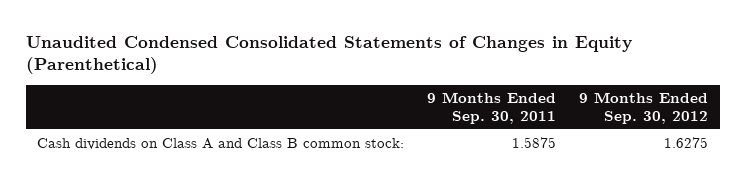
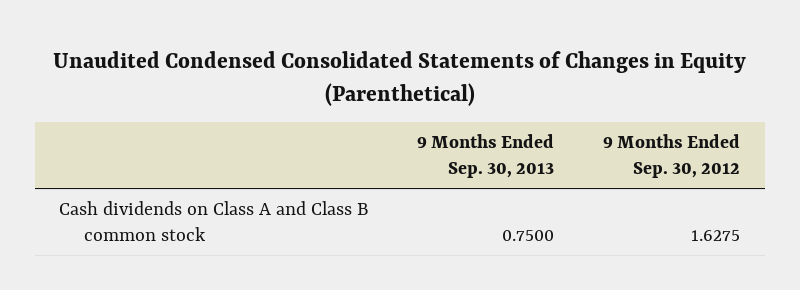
- | 9 Months Ended Sep. 30, 2011 | 9 Months Ended Sep. 30, 2012
+ | 9 Months Ended Sep. 30, 2013 | 9 Months Ended Sep. 30, 2012
- Cash dividends on Class A and Class B common stock: | 1.5875 | 1.6275
+ Cash dividends on Class A and Class B common stock | 0.7500 | 1.6275

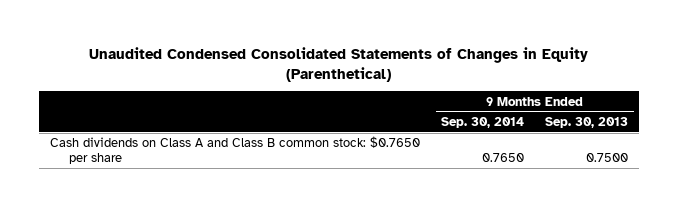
- | 9 Months Ended Sep. 30, 2013 | 9 Months Ended Sep. 30, 2012
+ | 9 Months Ended Sep. 30, 2014 | 9 Months Ended Sep. 30, 2013
- Cash dividends on Class A and Class B common stock | 0.7500 | 1.6275
+ Cash dividends on Class A and Class B common stock: $0.7650 per share | 0.7650 | 0.7500

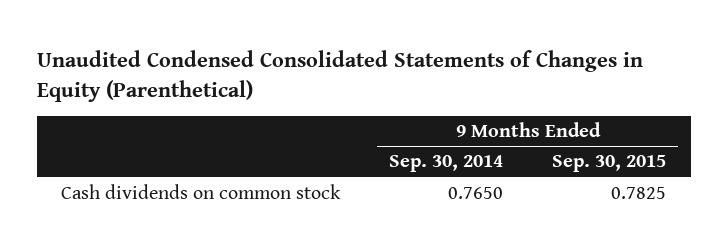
- | 9 Months Ended Sep. 30, 2014 | 9 Months Ended Sep. 30, 2013
+ | 9 Months Ended Sep. 30, 2014 | 9 Months Ended Sep. 30, 2015
- Cash dividends on Class A and Class B common stock: $0.7650 per share | 0.7650 | 0.7500
+ Cash dividends on common stock | 0.7650 | 0.7825

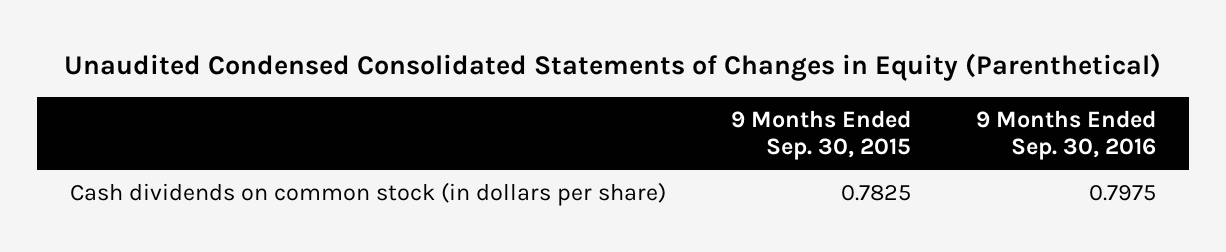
- | 9 Months Ended Sep. 30, 2014 | 9 Months Ended Sep. 30, 2015
+ | 9 Months Ended Sep. 30, 2015 | 9 Months Ended Sep. 30, 2016
- Cash dividends on common stock | 0.7650 | 0.7825
+ Cash dividends on common stock (in dollars per share) | 0.7825 | 0.7975

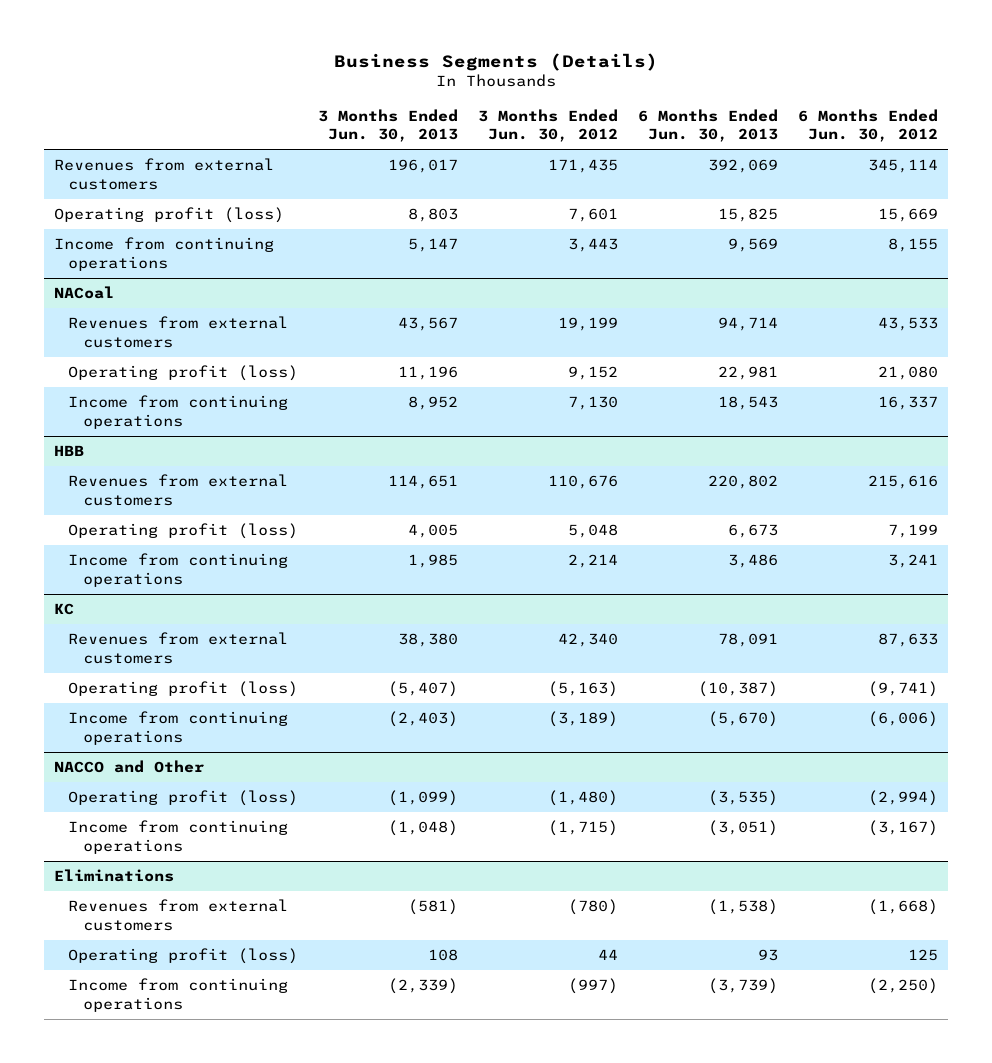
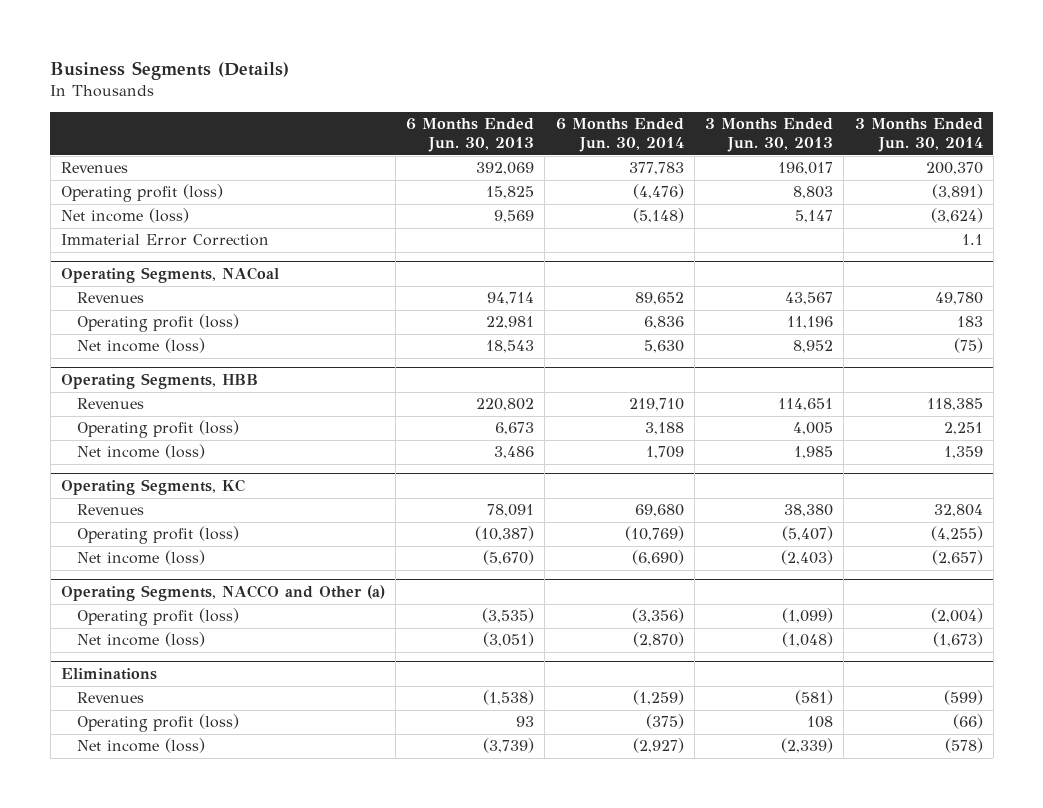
- | 3 Months Ended Jun. 30, 2013 | 3 Months Ended Jun. 30, 2012 | 6 Months Ended Jun. 30, 2013 | 6 Months Ended Jun. 30, 2012
+ | 6 Months Ended Jun. 30, 2013 | 6 Months Ended Jun. 30, 2014 | 3 Months Ended Jun. 30, 2013 | 3 Months Ended Jun. 30, 2014
- Revenues from external customers | 196,017 | 171,435 | 392,069 | 345,114
+ Revenues | 392,069 | 377,783 | 196,017 | 200,370
- Income from continuing operations | 5,147 | 3,443 | 9,569 | 8,155
- NACoal
- Revenues from external customers | 43,567 | 19,199 | 94,714 | 43,533
+ Net income (loss) | 9,569 | (5,148) | 5,147 | (3,624)
+ Immaterial Error Correction | | | | 1.1
+ Operating Segments, NACoal
+ Revenues | 94,714 | 89,652 | 43,567 | 49,780
- Income from continuing operations | 8,952 | 7,130 | 18,543 | 16,337
- HBB
- Revenues from external customers | 114,651 | 110,676 | 220,802 | 215,616
+ Net income (loss) | 18,543 | 5,630 | 8,952 | (75)
+ Operating Segments, HBB
+ Revenues | 220,802 | 219,710 | 114,651 | 118,385
- Income from continuing operations | 1,985 | 2,214 | 3,486 | 3,241
- KC
- Revenues from external customers | 38,380 | 42,340 | 78,091 | 87,633
+ Net income (loss) | 3,486 | 1,709 | 1,985 | 1,359
+ Operating Segments, KC
+ Revenues | 78,091 | 69,680 | 38,380 | 32,804
- Income from continuing operations | (2,403) | (3,189) | (5,670) | (6,006)
- NACCO and Other
+ Net income (loss) | (5,670) | (6,690) | (2,403) | (2,657)
+ Operating Segments, NACCO and Other (a)
- Income from continuing operations | (1,048) | (1,715) | (3,051) | (3,167)
+ Net income (loss) | (3,051) | (2,870) | (1,048) | (1,673)
@ Eliminations
- Revenues from external customers | (581) | (780) | (1,538) | (1,668)
+ Revenues | (1,538) | (1,259) | (581) | (599)
- Income from continuing operations | (2,339) | (997) | (3,739) | (2,250)
+ Net income (loss) | (3,739) | (2,927) | (2,339) | (578)

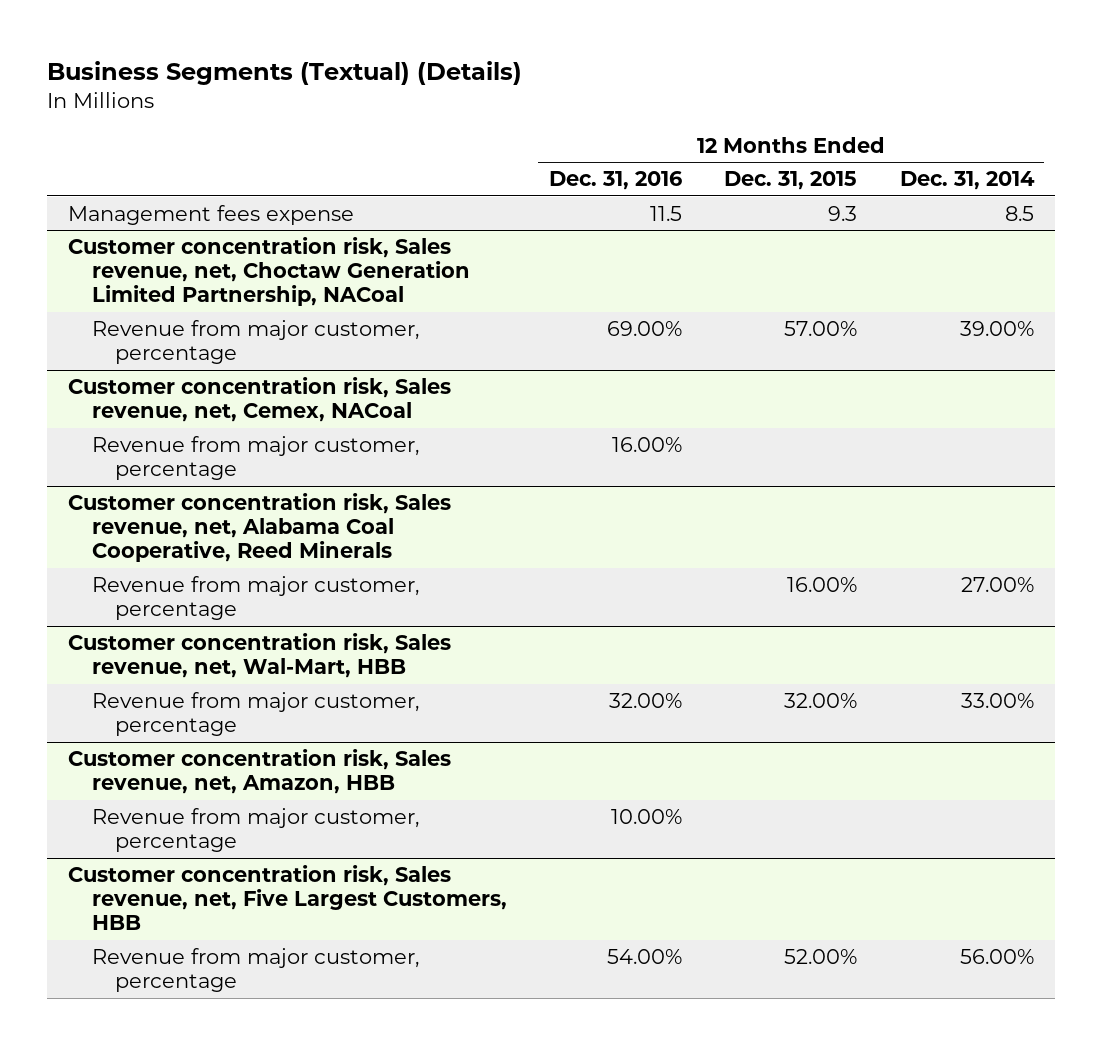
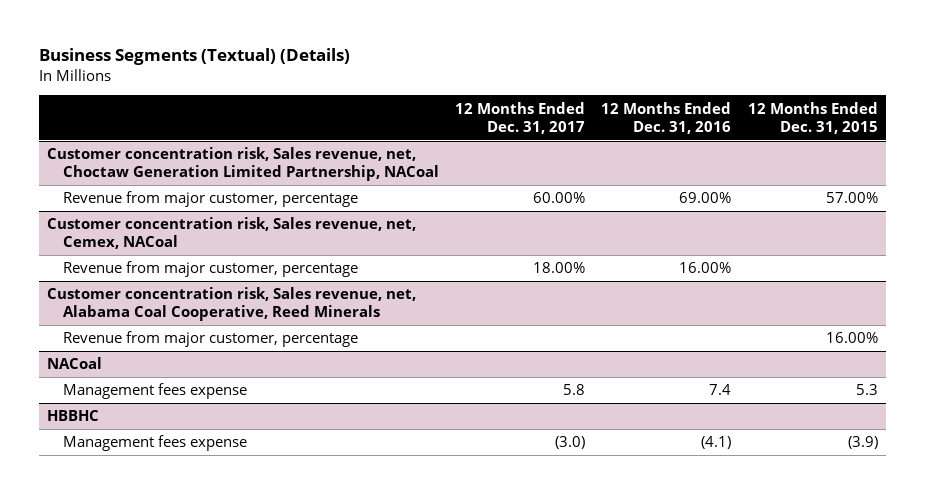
- | 12 Months Ended Dec. 31, 2016 | 12 Months Ended Dec. 31, 2015 | 12 Months Ended Dec. 31, 2014
+ | 12 Months Ended Dec. 31, 2017 | 12 Months Ended Dec. 31, 2016 | 12 Months Ended Dec. 31, 2015
- Management fees expense | 11.5 | 9.3 | 8.5
- Customer concentration risk, Sales revenue, net, Wal-Mart, HBB
- Revenue from major customer, percentage | 32.00% | 32.00% | 33.00%
- Customer concentration risk, Sales revenue, net, Amazon, HBB
- Revenue from major customer, percentage | 10.00% | |
- Customer concentration risk, Sales revenue, net, Five Largest Customers, HBB
- Revenue from major customer, percentage | 54.00% | 52.00% | 56.00%
+ NACoal
+ Management fees expense | 5.8 | 7.4 | 5.3
+ HBBHC
+ Management fees expense | (3.0) | (4.1) | (3.9)

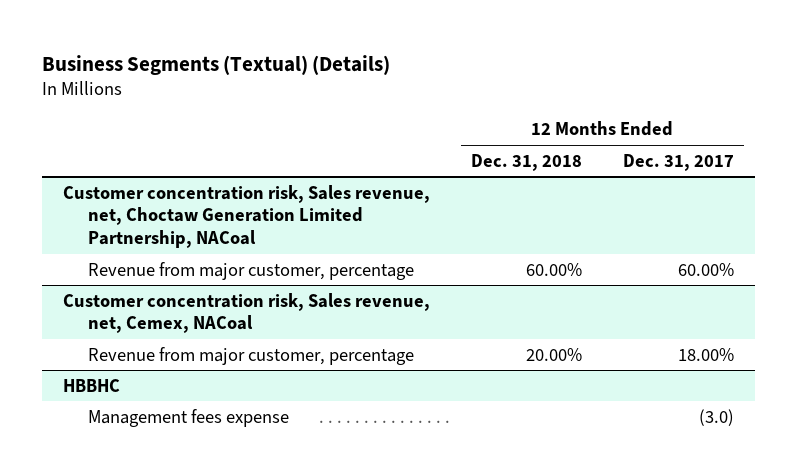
- | 12 Months Ended Dec. 31, 2017 | 12 Months Ended Dec. 31, 2016 | 12 Months Ended Dec. 31, 2015
+ | 12 Months Ended Dec. 31, 2018 | 12 Months Ended Dec. 31, 2017
- Customer concentration risk, Sales revenue, net, Alabama Coal Cooperative, Reed Minerals
- Revenue from major customer, percentage | | | 16.00%
- NACoal
- Management fees expense | 5.8 | 7.4 | 5.3

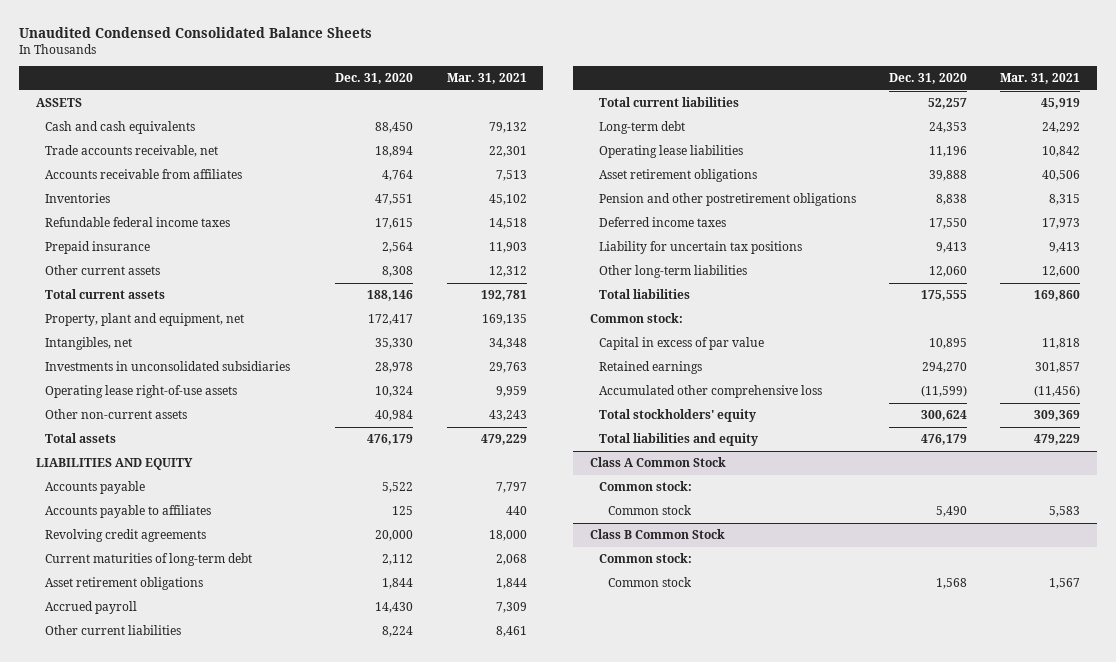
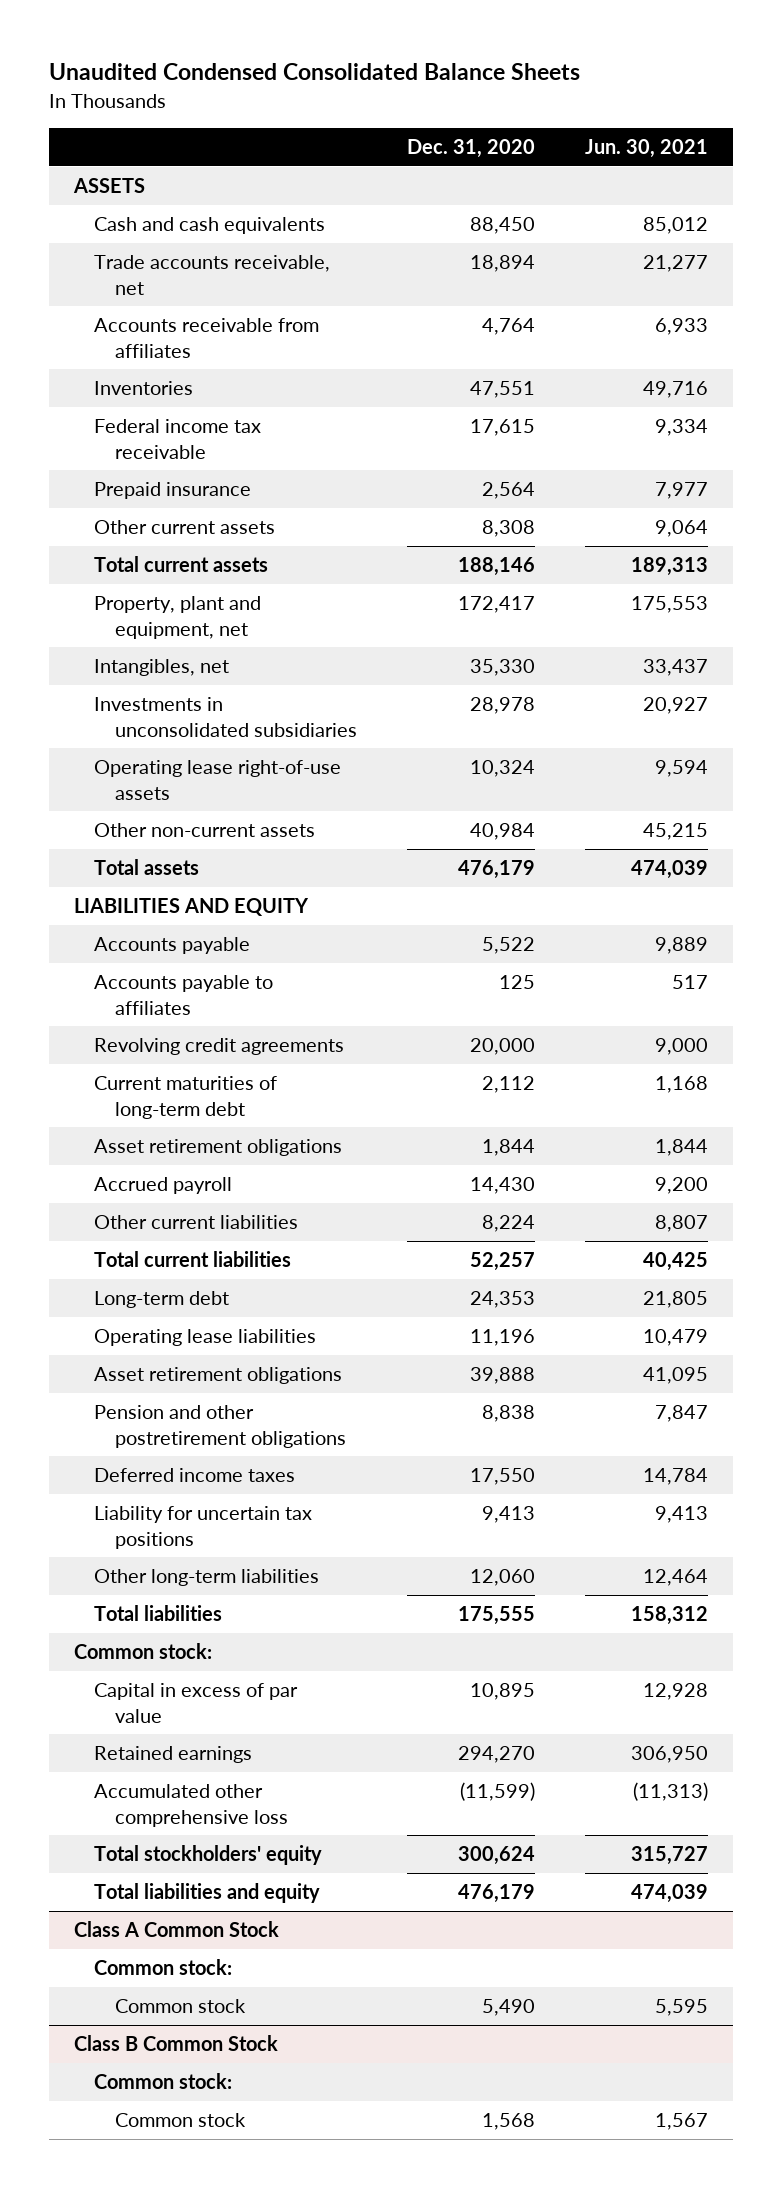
- | Dec. 31, 2020 | Mar. 31, 2021
+ | Dec. 31, 2020 | Jun. 30, 2021
- Refundable federal income taxes | 17,615 | 14,518
+ Federal income tax receivable | 17,615 | 9,334

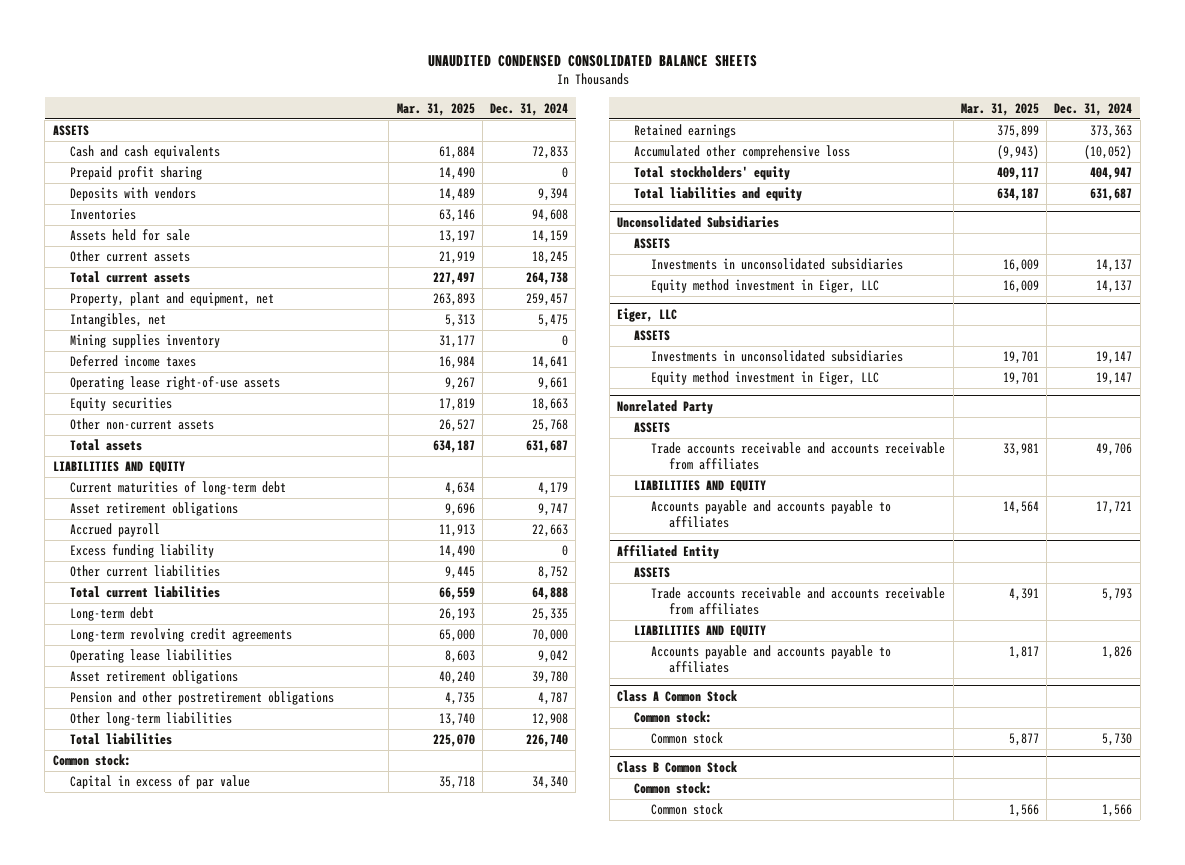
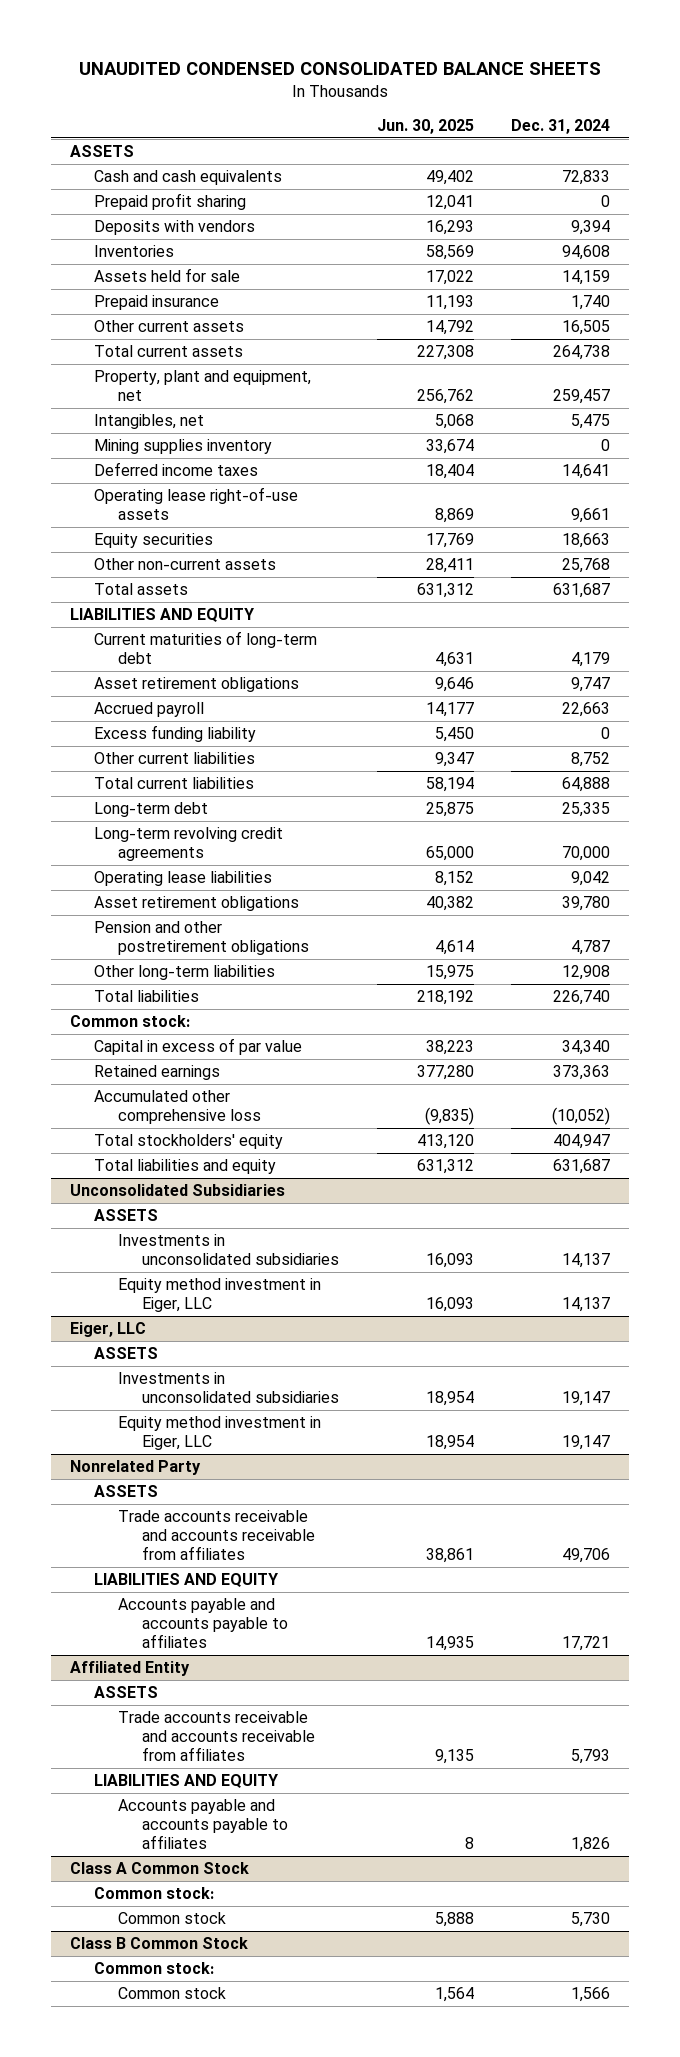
- | Mar. 31, 2025 | Dec. 31, 2024
+ | Jun. 30, 2025 | Dec. 31, 2024
- Other current assets | 21,919 | 18,245
+ Prepaid insurance | 11,193 | 1,740
+ Other current assets | 14,792 | 16,505

